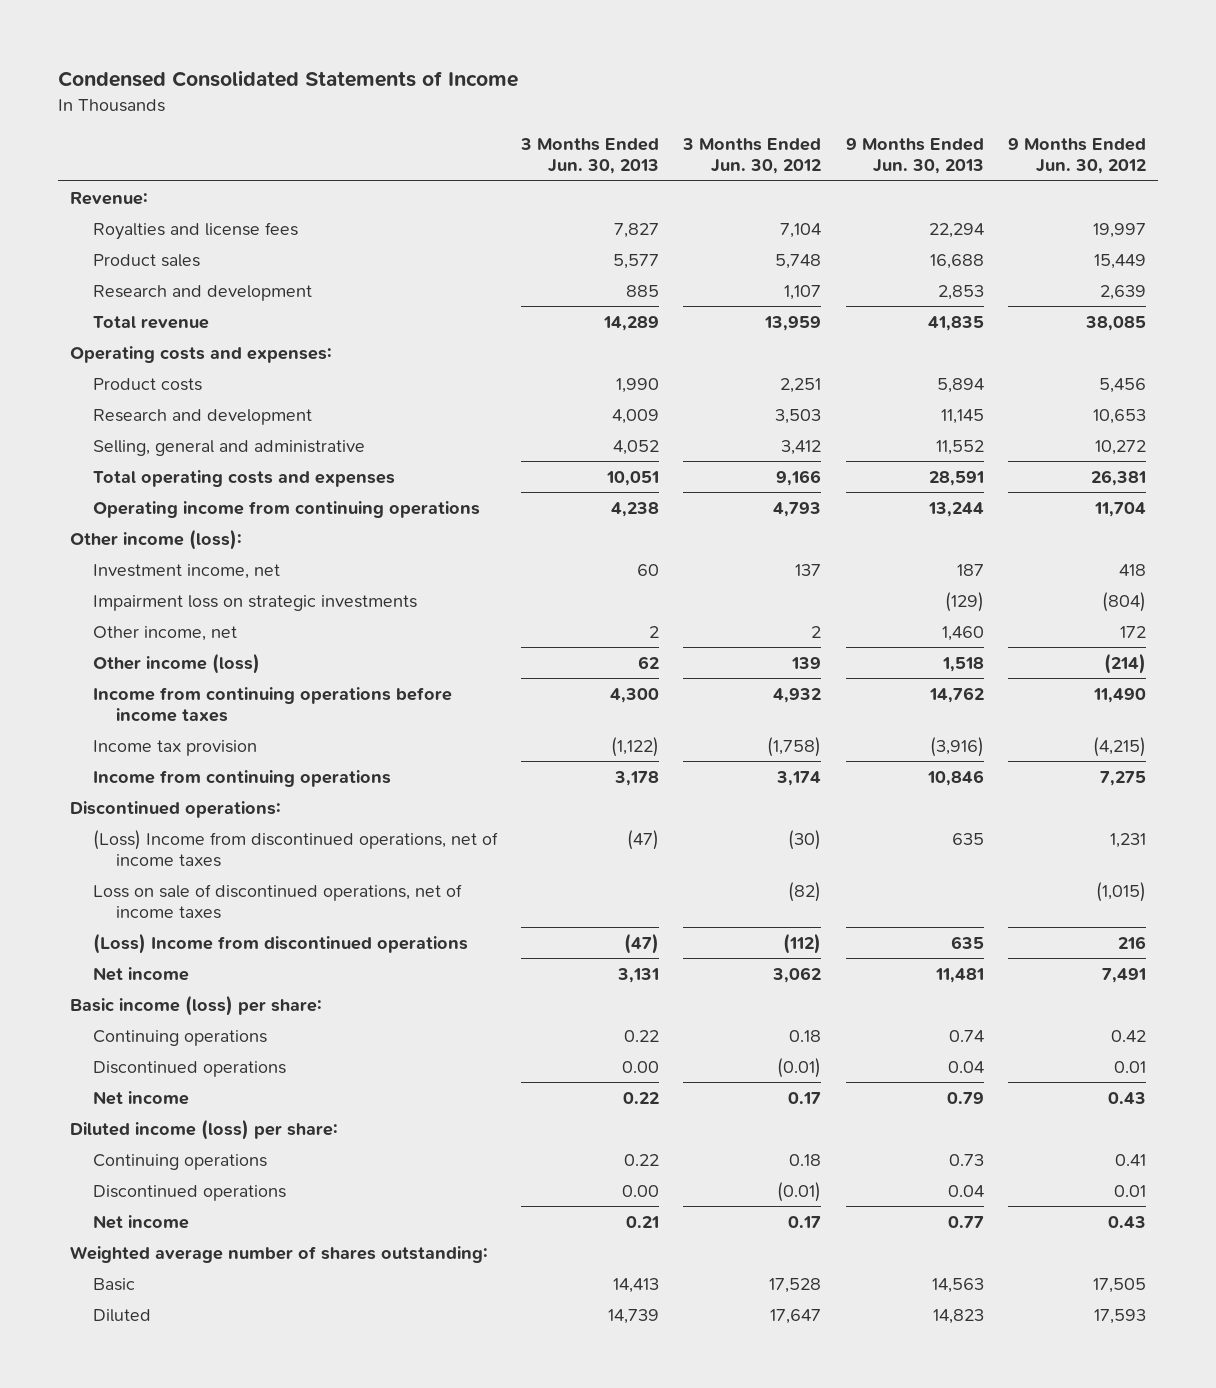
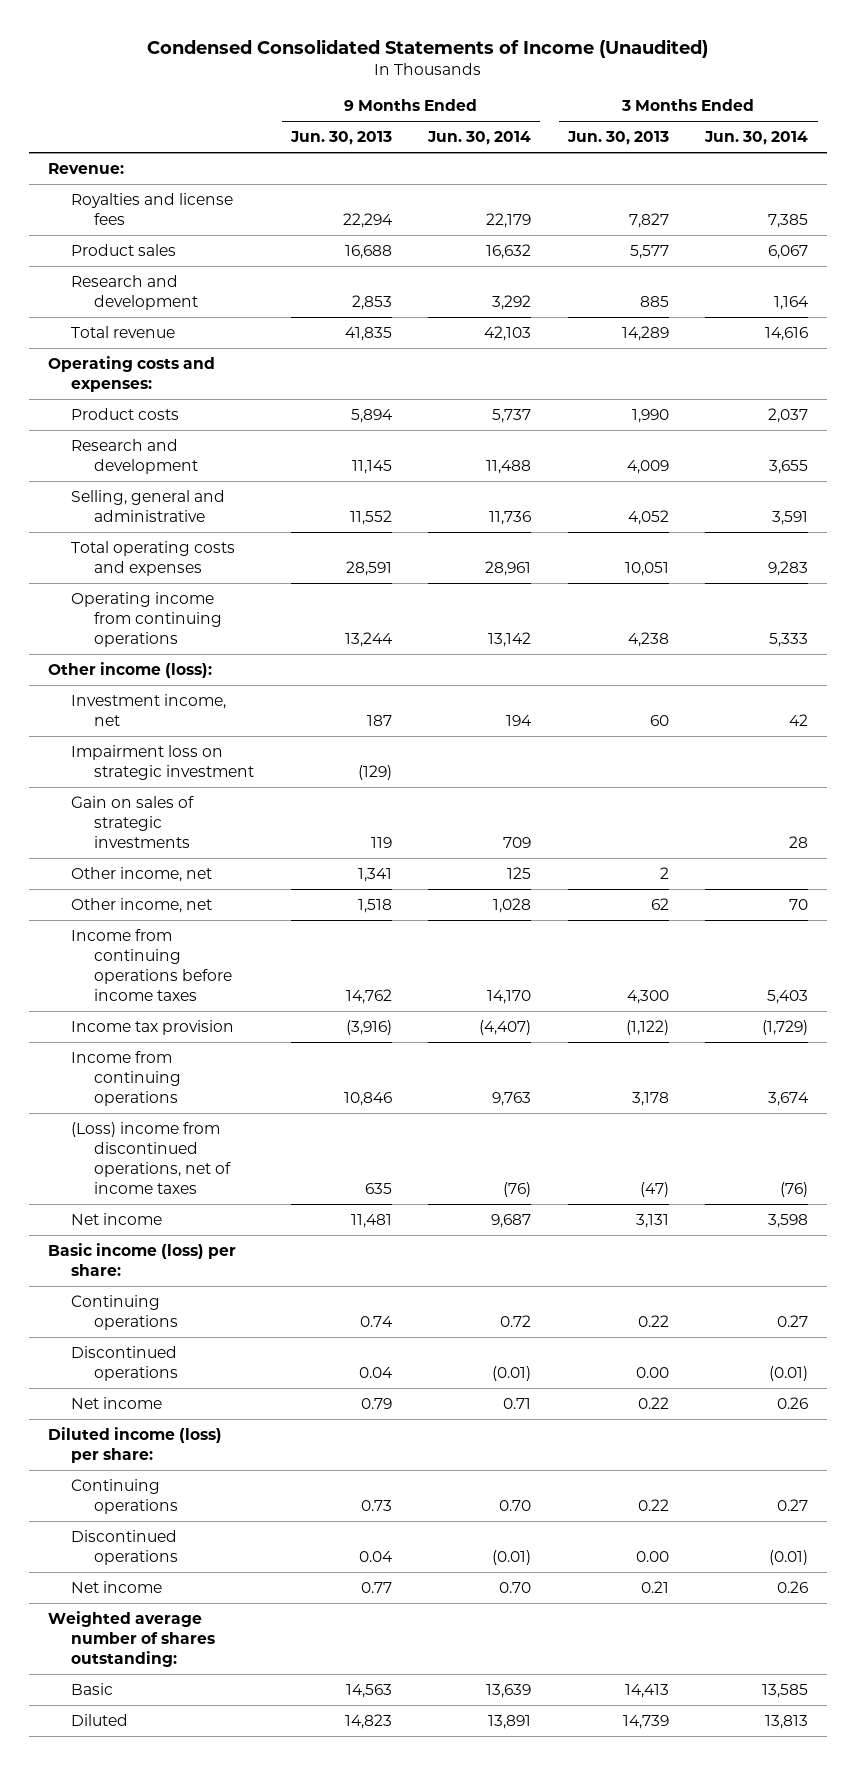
- Condensed Consolidated Statements of Income
+ Condensed Consolidated Statements of Income (Unaudited)
- | 3 Months Ended Jun. 30, 2013 | 3 Months Ended Jun. 30, 2012 | 9 Months Ended Jun. 30, 2013 | 9 Months Ended Jun. 30, 2012
+ | 9 Months Ended Jun. 30, 2013 | 9 Months Ended Jun. 30, 2014 | 3 Months Ended Jun. 30, 2013 | 3 Months Ended Jun. 30, 2014
- Impairment loss on strategic investments | | | (129) | (804)
- Other income, net | 2 | 2 | 1,460 | 172
- Other income (loss) | 62 | 139 | 1,518 | (214)
+ Impairment loss on strategic investment | (129) | | |
+ Gain on sales of strategic investments | 119 | 709 | | 28
+ Other income, net | 1,341 | 125 | 2 |
+ Other income, net | 1,518 | 1,028 | 62 | 70
- Discontinued operations:
- (Loss) Income from discontinued operations, net of income taxes | (47) | (30) | 635 | 1,231
- Loss on sale of discontinued operations, net of income taxes | | (82) | | (1,015)
- (Loss) Income from discontinued operations | (47) | (112) | 635 | 216
+ (Loss) income from discontinued operations, net of income taxes | 635 | (76) | (47) | (76)

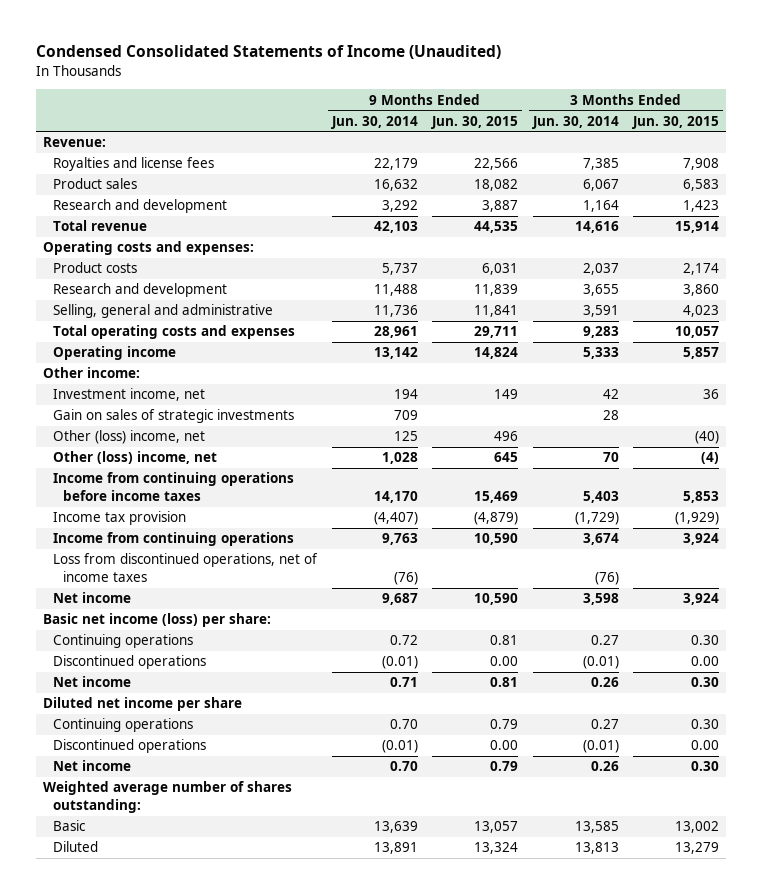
- | 9 Months Ended Jun. 30, 2013 | 9 Months Ended Jun. 30, 2014 | 3 Months Ended Jun. 30, 2013 | 3 Months Ended Jun. 30, 2014
+ | 9 Months Ended Jun. 30, 2014 | 9 Months Ended Jun. 30, 2015 | 3 Months Ended Jun. 30, 2014 | 3 Months Ended Jun. 30, 2015
- Operating income from continuing operations | 13,244 | 13,142 | 4,238 | 5,333
- Other income (loss):
+ Operating income | 13,142 | 14,824 | 5,333 | 5,857
+ Other income:
- Impairment loss on strategic investment | (129) | | |
- Other income, net | 1,341 | 125 | 2 |
- Other income, net | 1,518 | 1,028 | 62 | 70
+ Other (loss) income, net | 125 | 496 | | (40)
+ Other (loss) income, net | 1,028 | 645 | 70 | (4)
- (Loss) income from discontinued operations, net of income taxes | 635 | (76) | (47) | (76)
+ Loss from discontinued operations, net of income taxes | (76) | | (76) |
- Basic income (loss) per share:
+ Basic net income (loss) per share:
- Diluted income (loss) per share:
+ Diluted net income per share

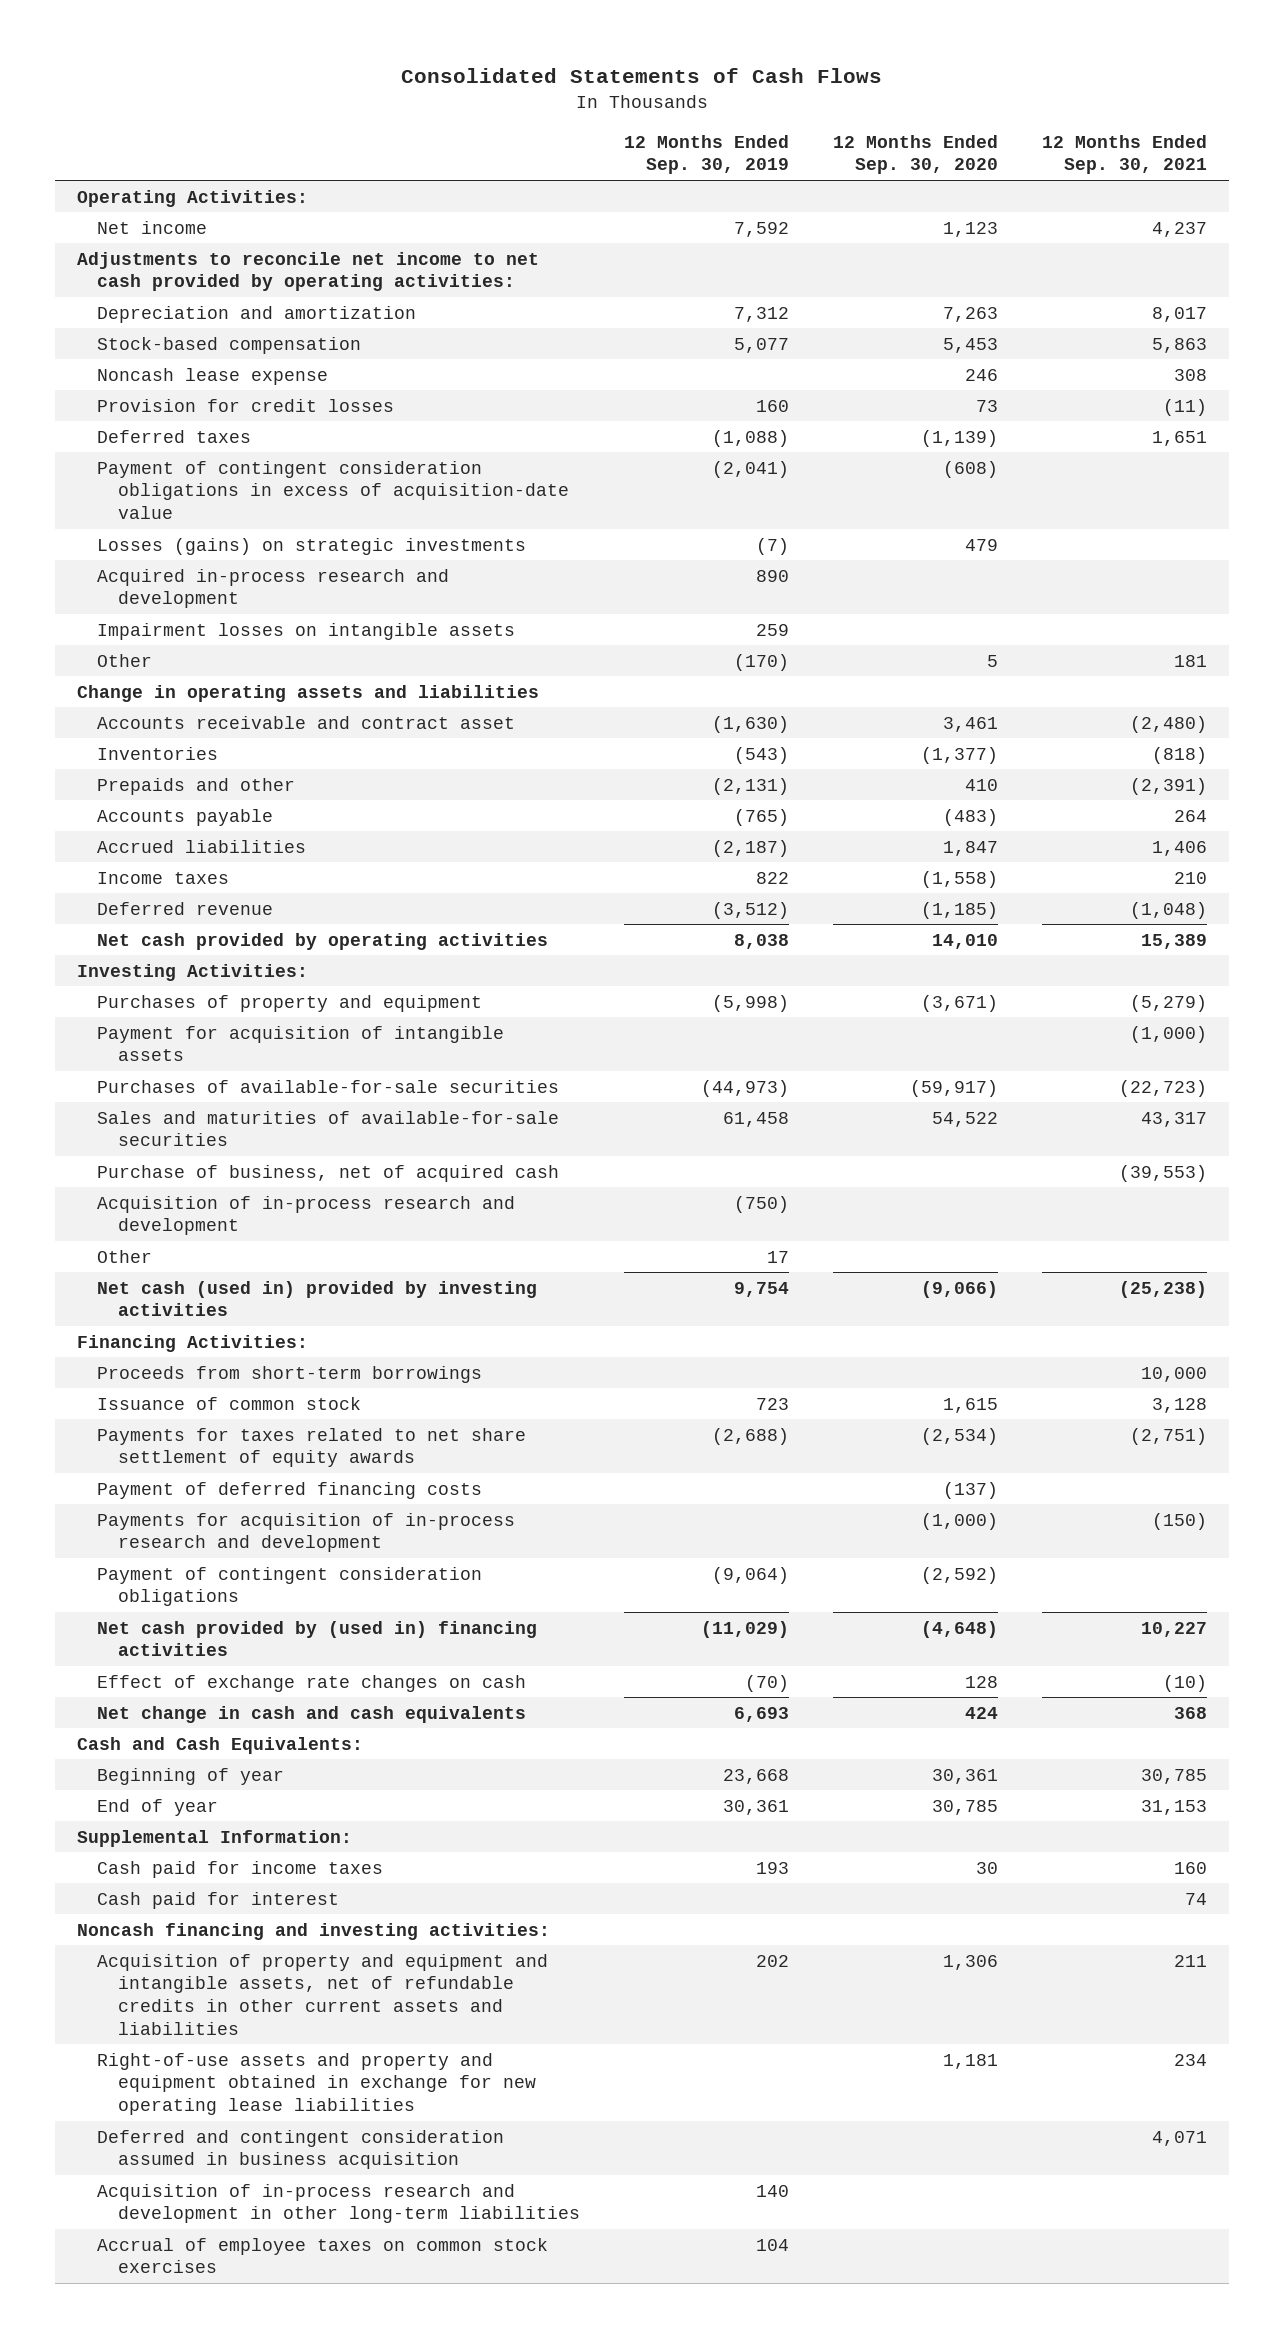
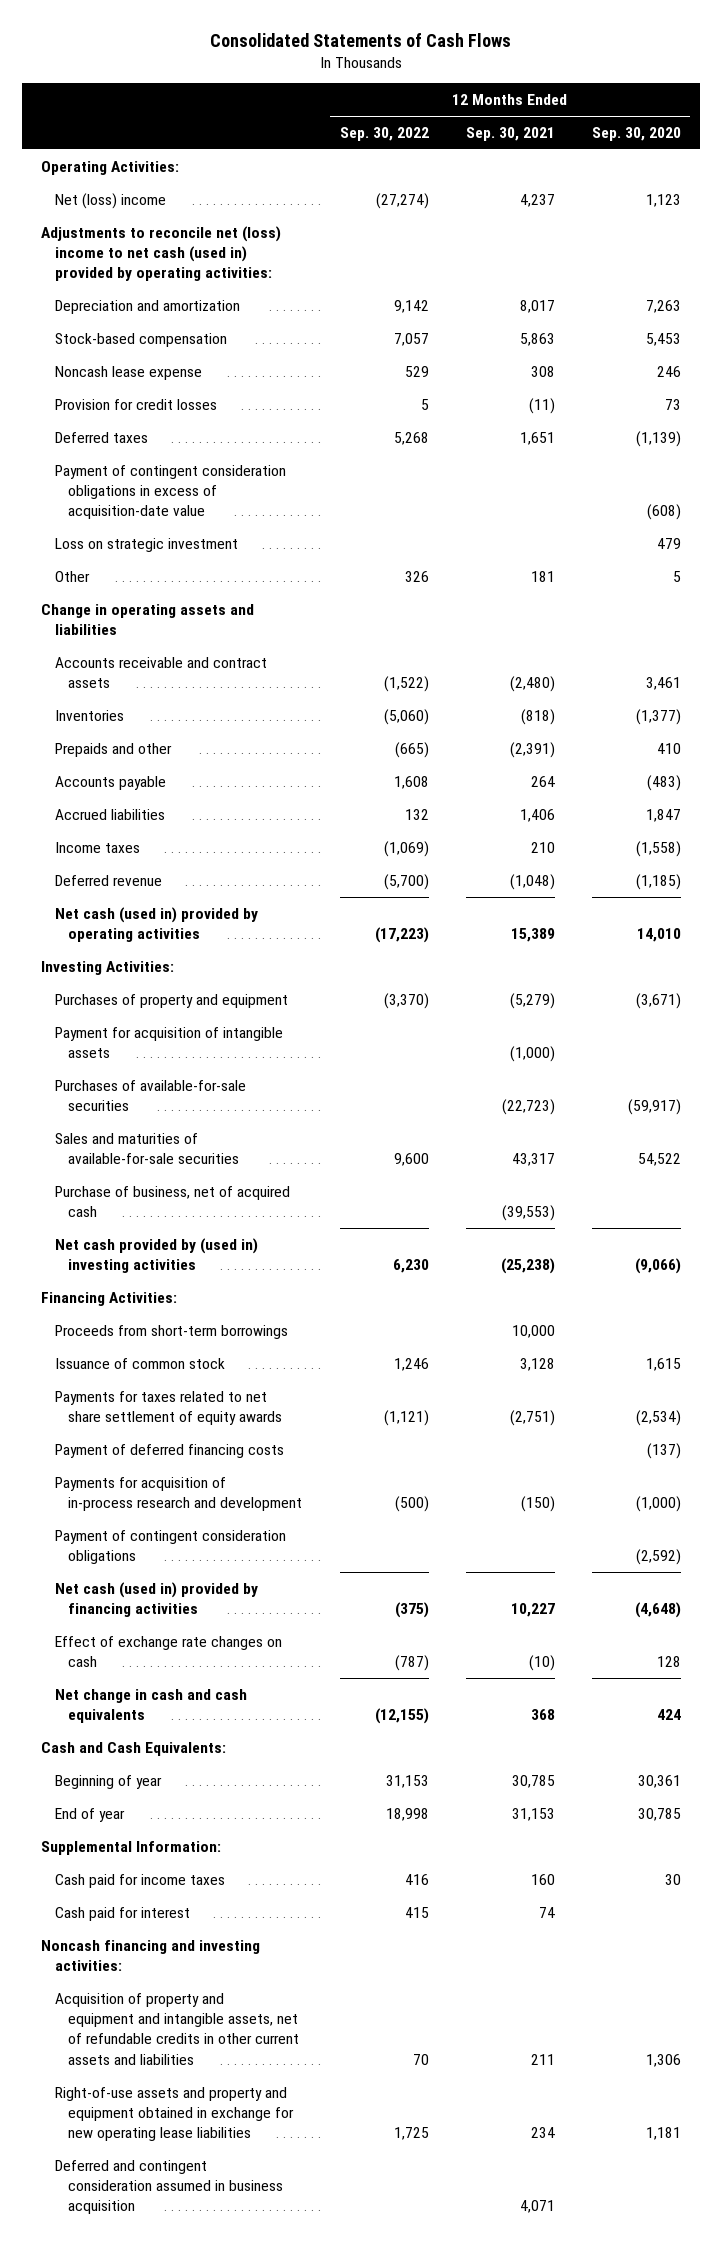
- | 12 Months Ended Sep. 30, 2019 | 12 Months Ended Sep. 30, 2020 | 12 Months Ended Sep. 30, 2021
+ | 12 Months Ended Sep. 30, 2022 | 12 Months Ended Sep. 30, 2021 | 12 Months Ended Sep. 30, 2020
- Net income | 7,592 | 1,123 | 4,237
- Adjustments to reconcile net income to net cash provided by operating activities:
+ Net (loss) income | (27,274) | 4,237 | 1,123
+ Adjustments to reconcile net (loss) income to net cash (used in) provided by operating activities:
- Losses (gains) on strategic investments | (7) | 479 |
- Acquired in-process research and development | 890 | |
- Impairment losses on intangible assets | 259 | |
+ Loss on strategic investment | | | 479
- Accounts receivable and contract asset | (1,630) | 3,461 | (2,480)
+ Accounts receivable and contract assets | (1,522) | (2,480) | 3,461
- Net cash provided by operating activities | 8,038 | 14,010 | 15,389
+ Net cash (used in) provided by operating activities | (17,223) | 15,389 | 14,010
- Acquisition of in-process research and development | (750) | |
- Other | 17 | |
- Net cash (used in) provided by investing activities | 9,754 | (9,066) | (25,238)
+ Net cash provided by (used in) investing activities | 6,230 | (25,238) | (9,066)
- Net cash provided by (used in) financing activities | (11,029) | (4,648) | 10,227
+ Net cash (used in) provided by financing activities | (375) | 10,227 | (4,648)
- Acquisition of in-process research and development in other long-term liabilities | 140 | |
- Accrual of employee taxes on common stock exercises | 104 | |

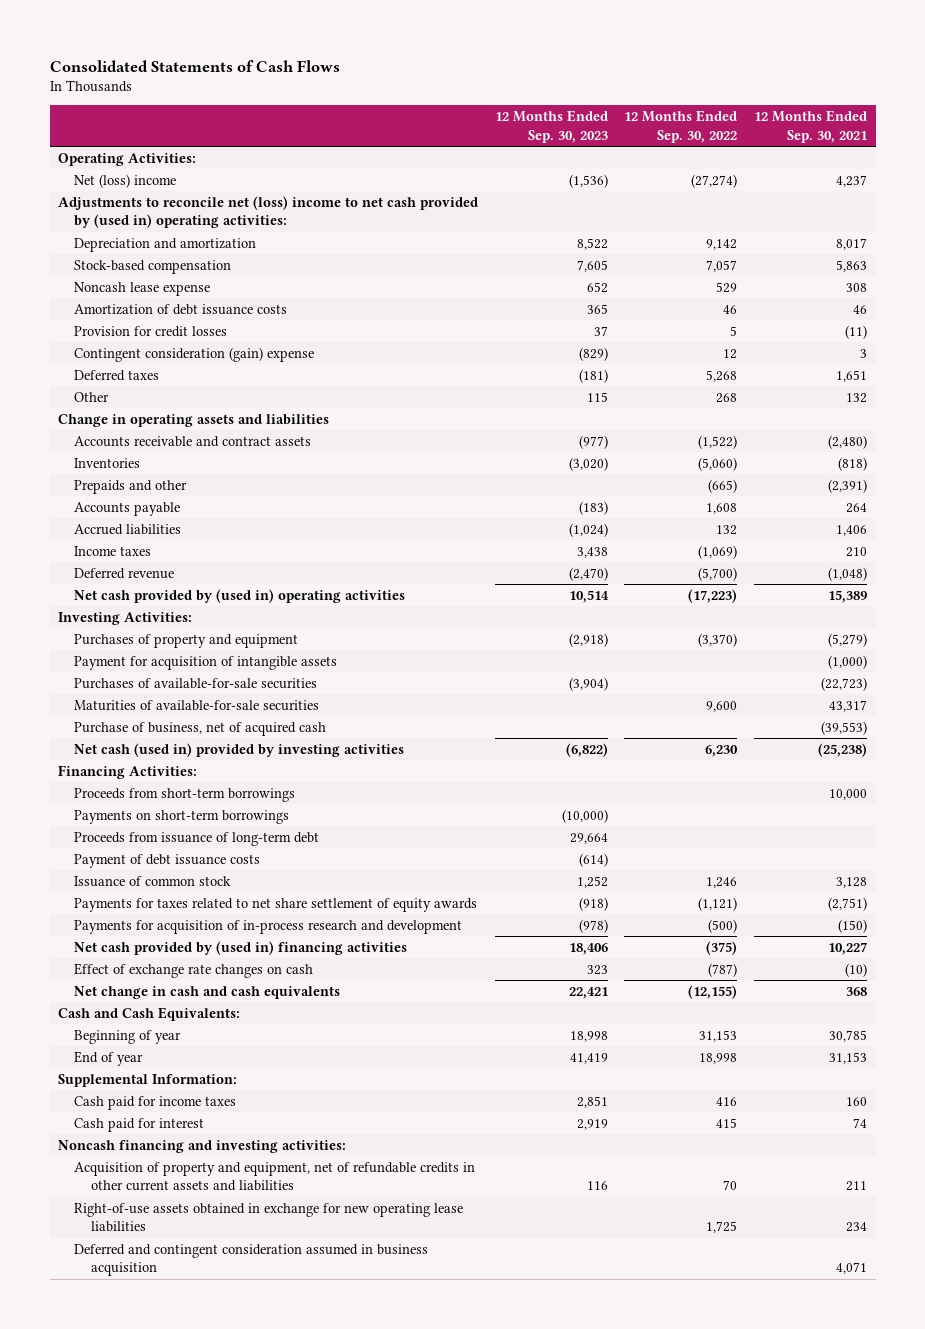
- | 12 Months Ended Sep. 30, 2022 | 12 Months Ended Sep. 30, 2021 | 12 Months Ended Sep. 30, 2020
+ | 12 Months Ended Sep. 30, 2023 | 12 Months Ended Sep. 30, 2022 | 12 Months Ended Sep. 30, 2021
- Adjustments to reconcile net (loss) income to net cash (used in) provided by operating activities:
+ Adjustments to reconcile net (loss) income to net cash provided by (used in) operating activities:
+ Amortization of debt issuance costs | 365 | 46 | 46
+ Contingent consideration (gain) expense | (829) | 12 | 3
- Payment of contingent consideration obligations in excess of acquisition-date value | | | (608)
- Loss on strategic investment | | | 479
- Other | 326 | 181 | 5
+ Other | 115 | 268 | 132
- Net cash (used in) provided by operating activities | (17,223) | 15,389 | 14,010
+ Net cash provided by (used in) operating activities | 10,514 | (17,223) | 15,389
- Sales and maturities of available-for-sale securities | 9,600 | 43,317 | 54,522
+ Maturities of available-for-sale securities | | 9,600 | 43,317
- Net cash provided by (used in) investing activities | 6,230 | (25,238) | (9,066)
+ Net cash (used in) provided by investing activities | (6,822) | 6,230 | (25,238)
+ Payments on short-term borrowings | (10,000) | |
+ Proceeds from issuance of long-term debt | 29,664 | |
+ Payment of debt issuance costs | (614) | |
- Payment of deferred financing costs | | | (137)
- Payment of contingent consideration obligations | | | (2,592)
- Net cash (used in) provided by financing activities | (375) | 10,227 | (4,648)
+ Net cash provided by (used in) financing activities | 18,406 | (375) | 10,227
- Acquisition of property and equipment and intangible assets, net of refundable credits in other current assets and liabilities | 70 | 211 | 1,306
- Right-of-use assets and property and equipment obtained in exchange for new operating lease liabilities | 1,725 | 234 | 1,181
+ Acquisition of property and equipment, net of refundable credits in other current assets and liabilities | 116 | 70 | 211
+ Right-of-use assets obtained in exchange for new operating lease liabilities | | 1,725 | 234

